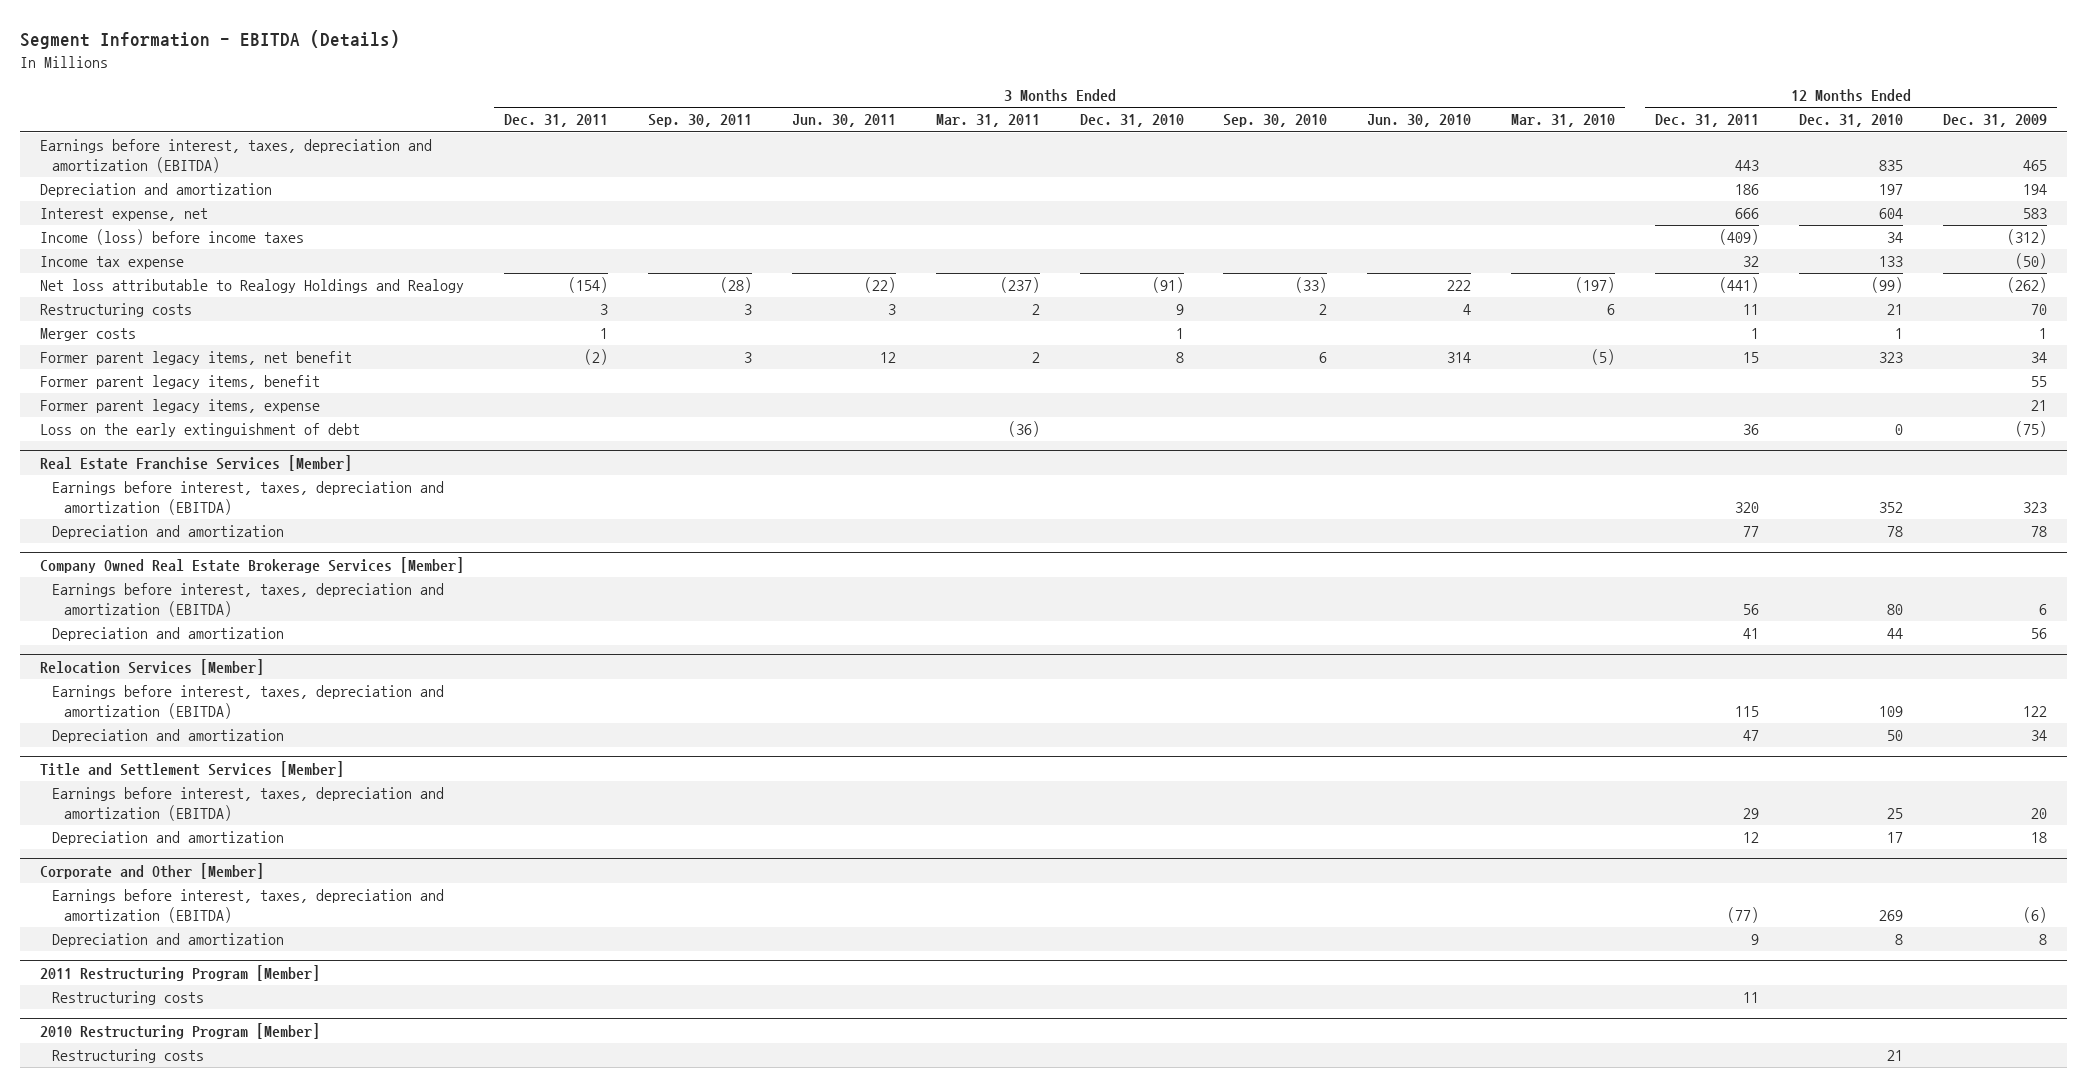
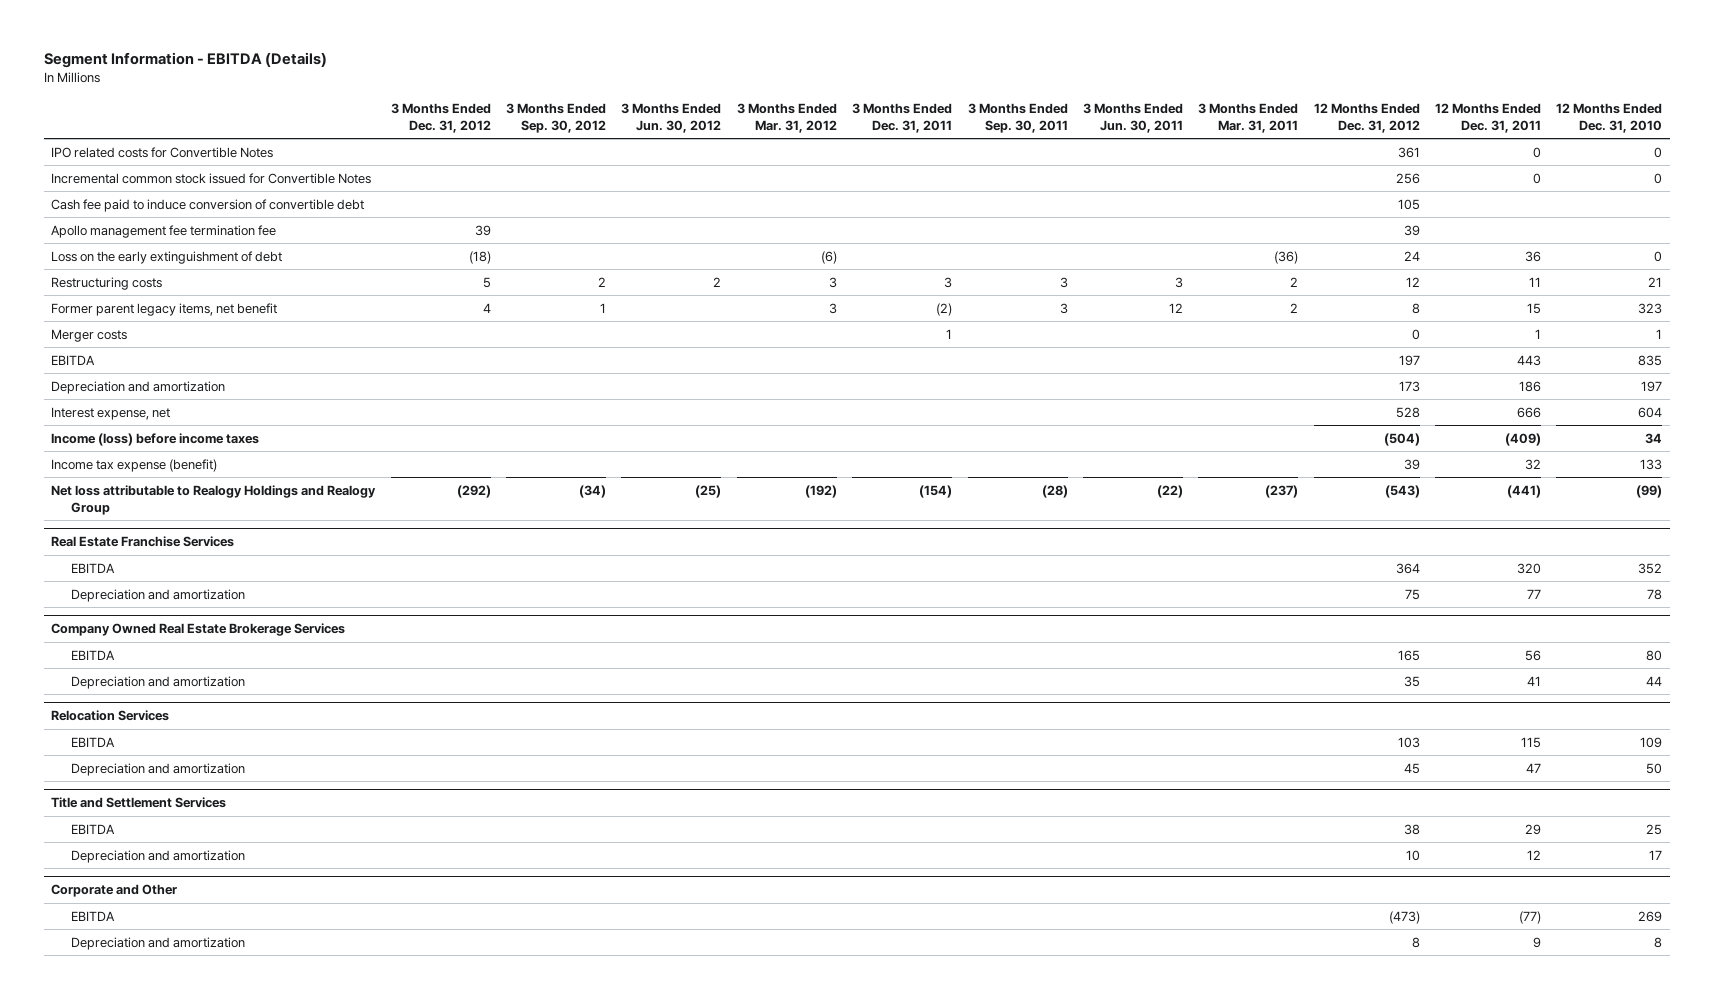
- | 3 Months Ended Dec. 31, 2011 | 3 Months Ended Sep. 30, 2011 | 3 Months Ended Jun. 30, 2011 | 3 Months Ended Mar. 31, 2011 | 3 Months Ended Dec. 31, 2010 | 3 Months Ended Sep. 30, 2010 | 3 Months Ended Jun. 30, 2010 | 3 Months Ended Mar. 31, 2010 | 12 Months Ended Dec. 31, 2011 | 12 Months Ended Dec. 31, 2010 | 12 Months Ended Dec. 31, 2009
+ | 3 Months Ended Dec. 31, 2012 | 3 Months Ended Sep. 30, 2012 | 3 Months Ended Jun. 30, 2012 | 3 Months Ended Mar. 31, 2012 | 3 Months Ended Dec. 31, 2011 | 3 Months Ended Sep. 30, 2011 | 3 Months Ended Jun. 30, 2011 | 3 Months Ended Mar. 31, 2011 | 12 Months Ended Dec. 31, 2012 | 12 Months Ended Dec. 31, 2011 | 12 Months Ended Dec. 31, 2010
- Earnings before interest, taxes, depreciation and amortization (EBITDA) | | | | | | | | | 443 | 835 | 465
+ IPO related costs for Convertible Notes | | | | | | | | | 361 | 0 | 0
+ Incremental common stock issued for Convertible Notes | | | | | | | | | 256 | 0 | 0
+ Cash fee paid to induce conversion of convertible debt | | | | | | | | | 105 | |
+ Apollo management fee termination fee | 39 | | | | | | | | 39 | |
moved up: Loss on the early extinguishment of debt | (18) | | | (6) | | | | (36) | 24 | 36 | 0
moved up: Restructuring costs | 5 | 2 | 2 | 3 | 3 | 3 | 3 | 2 | 12 | 11 | 21
moved up: Former parent legacy items, net benefit | 4 | 1 | | 3 | (2) | 3 | 12 | 2 | 8 | 15 | 323
moved up: Merger costs | | | | | 1 | | | | 0 | 1 | 1
+ EBITDA | | | | | | | | | 197 | 443 | 835
- Income tax expense | | | | | | | | | 32 | 133 | (50)
- Net loss attributable to Realogy Holdings and Realogy | (154) | (28) | (22) | (237) | (91) | (33) | 222 | (197) | (441) | (99) | (262)
- Former parent legacy items, benefit | | | | | | | | | | | 55
- Former parent legacy items, expense | | | | | | | | | | | 21
- Real Estate Franchise Services [Member]
- Earnings before interest, taxes, depreciation and amortization (EBITDA) | | | | | | | | | 320 | 352 | 323
+ Income tax expense (benefit) | | | | | | | | | 39 | 32 | 133
+ Net loss attributable to Realogy Holdings and Realogy Group | (292) | (34) | (25) | (192) | (154) | (28) | (22) | (237) | (543) | (441) | (99)
+ Real Estate Franchise Services
+ EBITDA | | | | | | | | | 364 | 320 | 352
- Company Owned Real Estate Brokerage Services [Member]
- Earnings before interest, taxes, depreciation and amortization (EBITDA) | | | | | | | | | 56 | 80 | 6
+ Company Owned Real Estate Brokerage Services
+ EBITDA | | | | | | | | | 165 | 56 | 80
- Relocation Services [Member]
- Earnings before interest, taxes, depreciation and amortization (EBITDA) | | | | | | | | | 115 | 109 | 122
+ Relocation Services
+ EBITDA | | | | | | | | | 103 | 115 | 109
- Title and Settlement Services [Member]
- Earnings before interest, taxes, depreciation and amortization (EBITDA) | | | | | | | | | 29 | 25 | 20
+ Title and Settlement Services
+ EBITDA | | | | | | | | | 38 | 29 | 25
- Corporate and Other [Member]
- Earnings before interest, taxes, depreciation and amortization (EBITDA) | | | | | | | | | (77) | 269 | (6)
+ Corporate and Other
+ EBITDA | | | | | | | | | (473) | (77) | 269
- 2011 Restructuring Program [Member]
- Restructuring costs | | | | | | | | | 11 | |
- 2010 Restructuring Program [Member]
- Restructuring costs | | | | | | | | | | 21 |

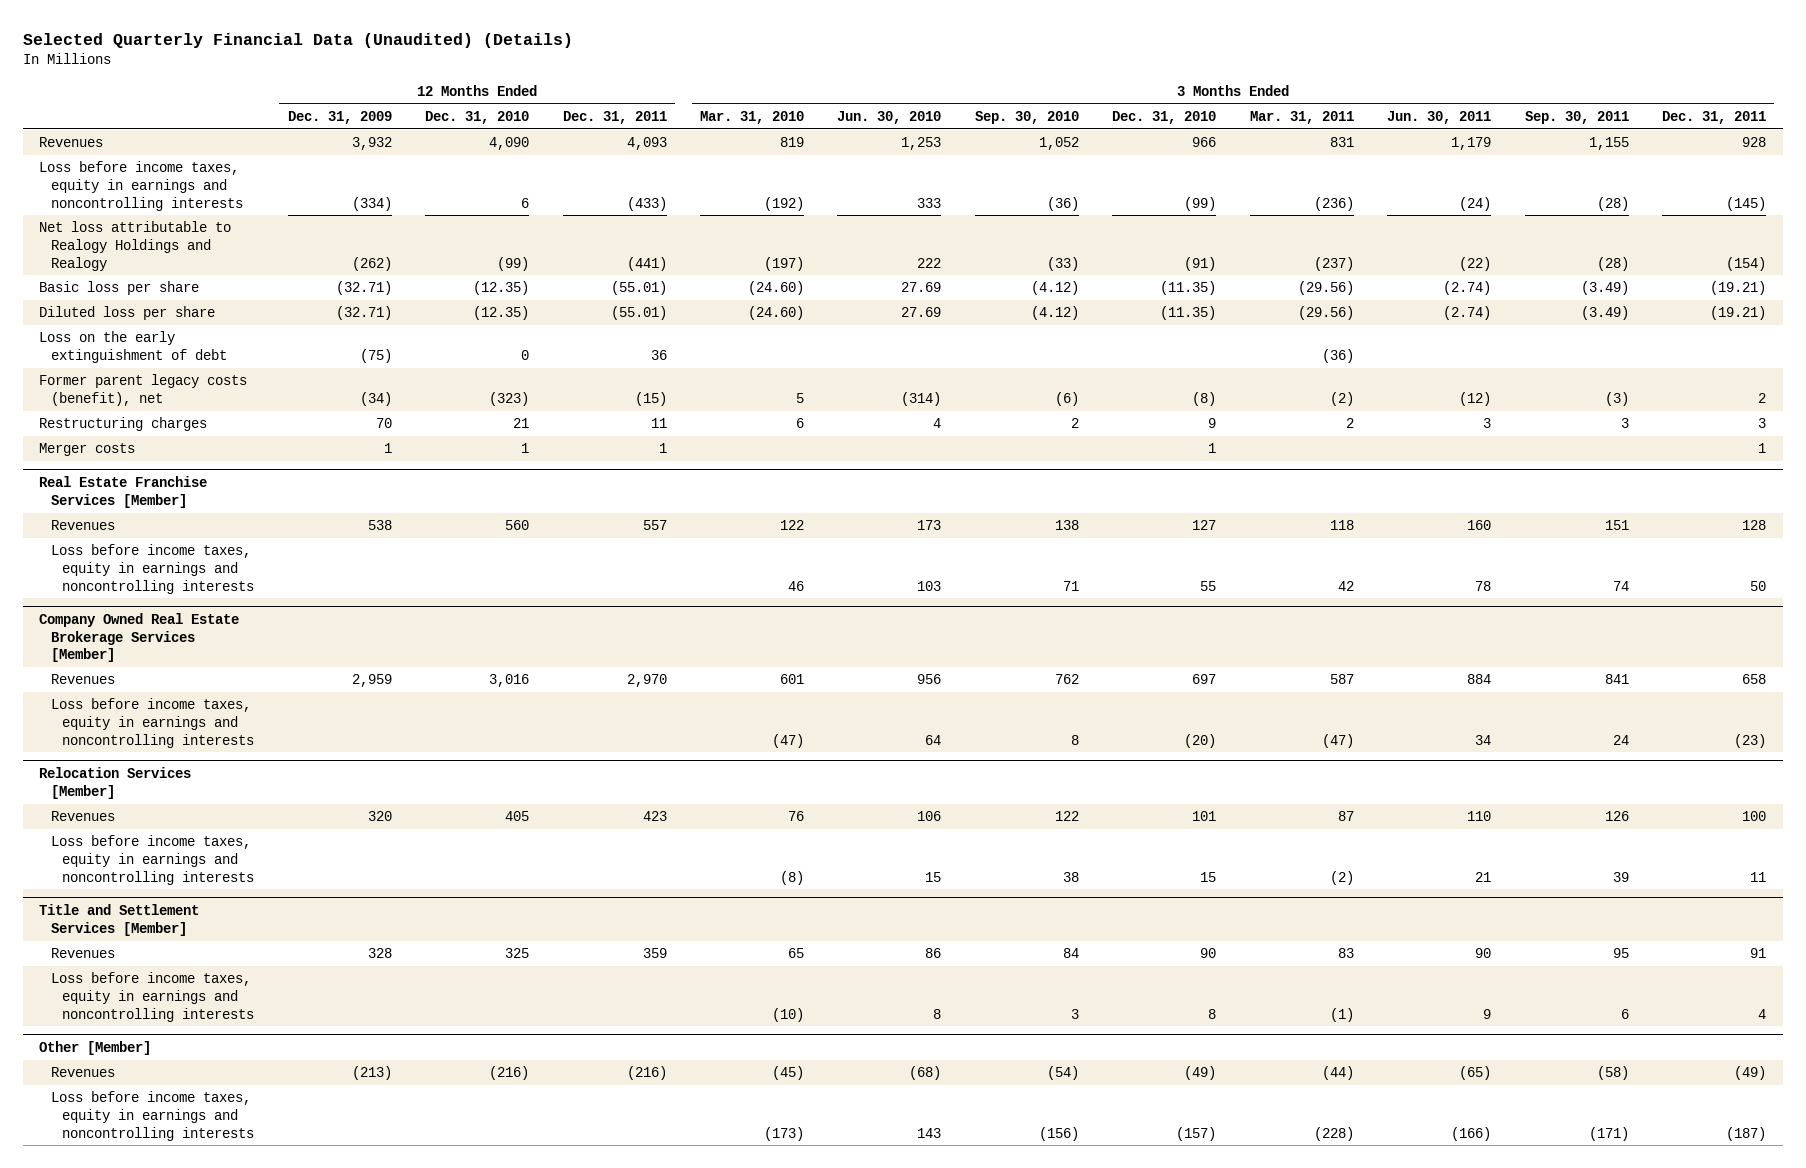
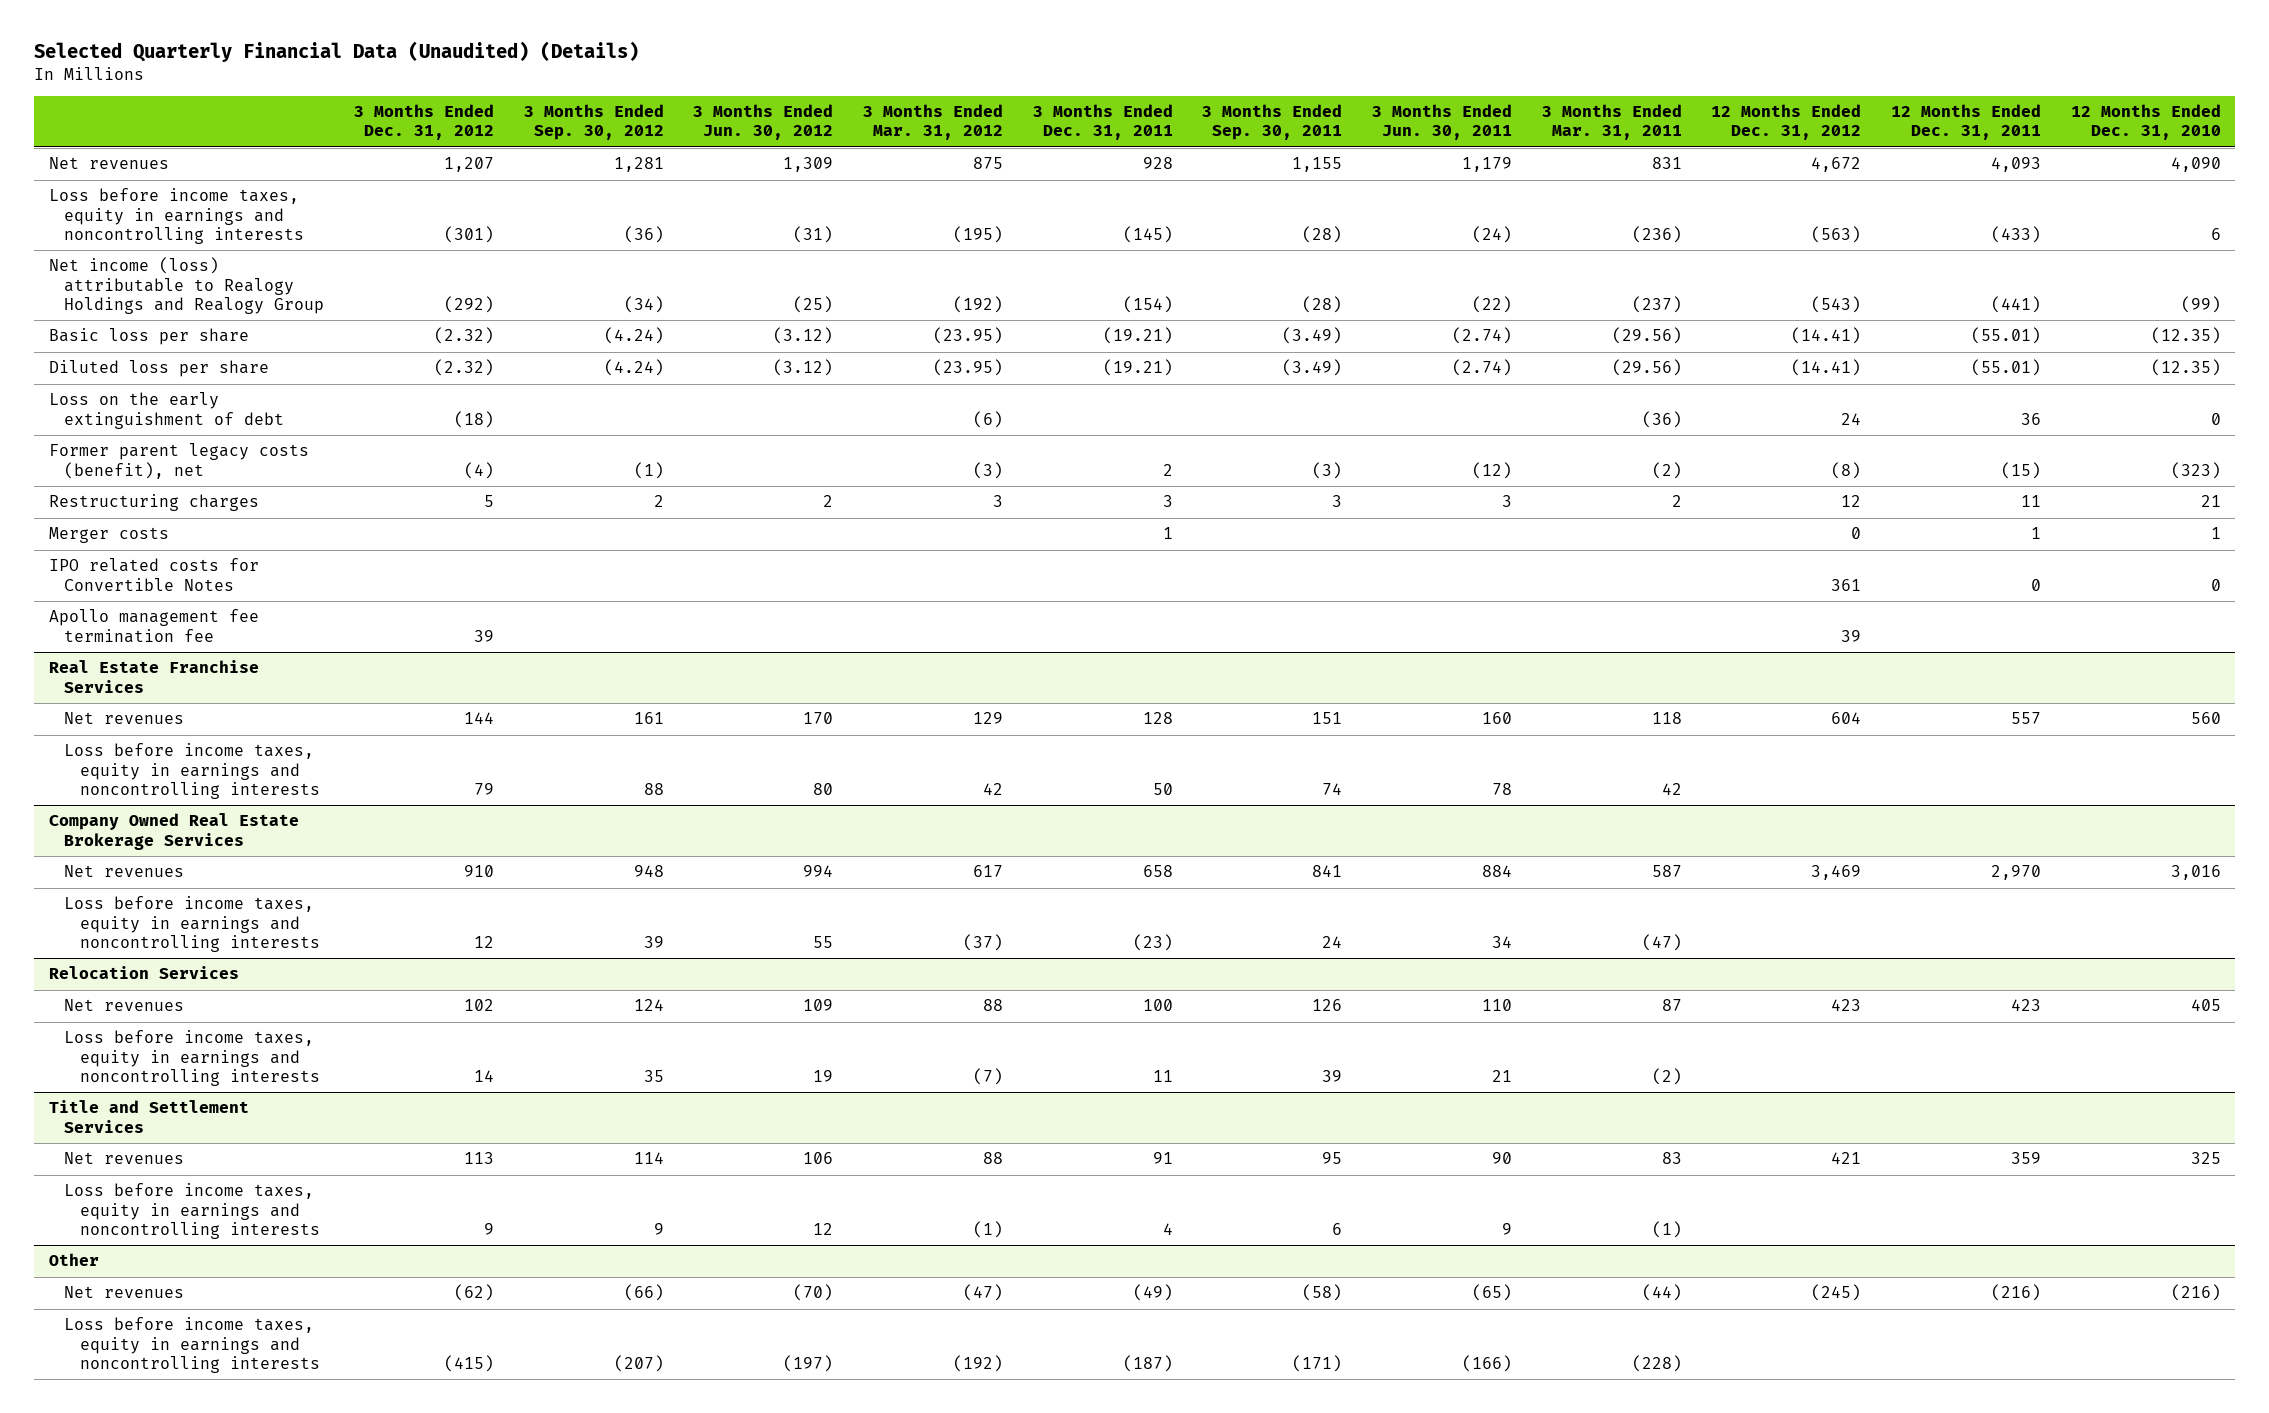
- | 12 Months Ended Dec. 31, 2009 | 12 Months Ended Dec. 31, 2010 | 12 Months Ended Dec. 31, 2011 | 3 Months Ended Mar. 31, 2010 | 3 Months Ended Jun. 30, 2010 | 3 Months Ended Sep. 30, 2010 | 3 Months Ended Dec. 31, 2010 | 3 Months Ended Mar. 31, 2011 | 3 Months Ended Jun. 30, 2011 | 3 Months Ended Sep. 30, 2011 | 3 Months Ended Dec. 31, 2011
+ | 3 Months Ended Dec. 31, 2012 | 3 Months Ended Sep. 30, 2012 | 3 Months Ended Jun. 30, 2012 | 3 Months Ended Mar. 31, 2012 | 3 Months Ended Dec. 31, 2011 | 3 Months Ended Sep. 30, 2011 | 3 Months Ended Jun. 30, 2011 | 3 Months Ended Mar. 31, 2011 | 12 Months Ended Dec. 31, 2012 | 12 Months Ended Dec. 31, 2011 | 12 Months Ended Dec. 31, 2010
- Revenues | 3,932 | 4,090 | 4,093 | 819 | 1,253 | 1,052 | 966 | 831 | 1,179 | 1,155 | 928
+ Net revenues | 1,207 | 1,281 | 1,309 | 875 | 928 | 1,155 | 1,179 | 831 | 4,672 | 4,093 | 4,090
- Net loss attributable to Realogy Holdings and Realogy | (262) | (99) | (441) | (197) | 222 | (33) | (91) | (237) | (22) | (28) | (154)
+ Net income (loss) attributable to Realogy Holdings and Realogy Group | (292) | (34) | (25) | (192) | (154) | (28) | (22) | (237) | (543) | (441) | (99)
- Real Estate Franchise Services [Member]
- Revenues | 538 | 560 | 557 | 122 | 173 | 138 | 127 | 118 | 160 | 151 | 128
+ IPO related costs for Convertible Notes | | | | | | | | | 361 | 0 | 0
+ Apollo management fee termination fee | 39 | | | | | | | | 39 | |
+ Real Estate Franchise Services
+ Net revenues | 144 | 161 | 170 | 129 | 128 | 151 | 160 | 118 | 604 | 557 | 560
- Company Owned Real Estate Brokerage Services [Member]
- Revenues | 2,959 | 3,016 | 2,970 | 601 | 956 | 762 | 697 | 587 | 884 | 841 | 658
+ Company Owned Real Estate Brokerage Services
+ Net revenues | 910 | 948 | 994 | 617 | 658 | 841 | 884 | 587 | 3,469 | 2,970 | 3,016
- Relocation Services [Member]
- Revenues | 320 | 405 | 423 | 76 | 106 | 122 | 101 | 87 | 110 | 126 | 100
+ Relocation Services
+ Net revenues | 102 | 124 | 109 | 88 | 100 | 126 | 110 | 87 | 423 | 423 | 405
- Title and Settlement Services [Member]
- Revenues | 328 | 325 | 359 | 65 | 86 | 84 | 90 | 83 | 90 | 95 | 91
+ Title and Settlement Services
+ Net revenues | 113 | 114 | 106 | 88 | 91 | 95 | 90 | 83 | 421 | 359 | 325
- Other [Member]
- Revenues | (213) | (216) | (216) | (45) | (68) | (54) | (49) | (44) | (65) | (58) | (49)
+ Other
+ Net revenues | (62) | (66) | (70) | (47) | (49) | (58) | (65) | (44) | (245) | (216) | (216)

